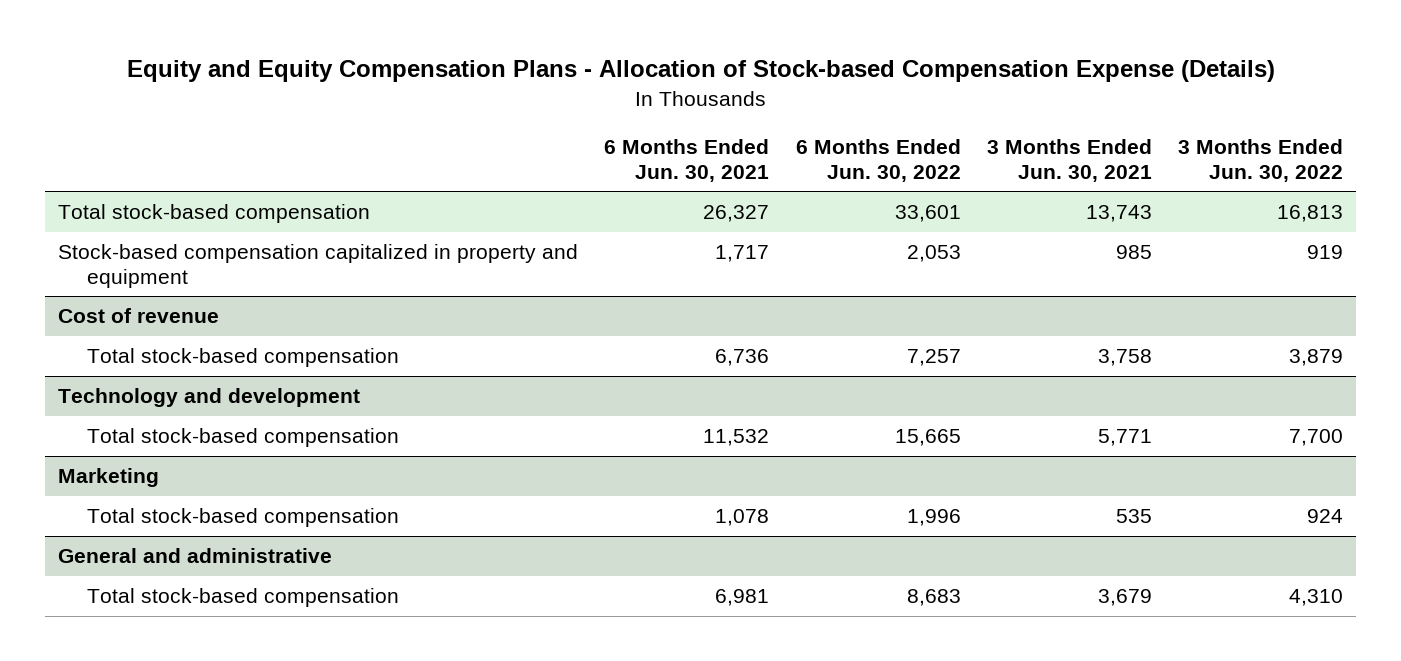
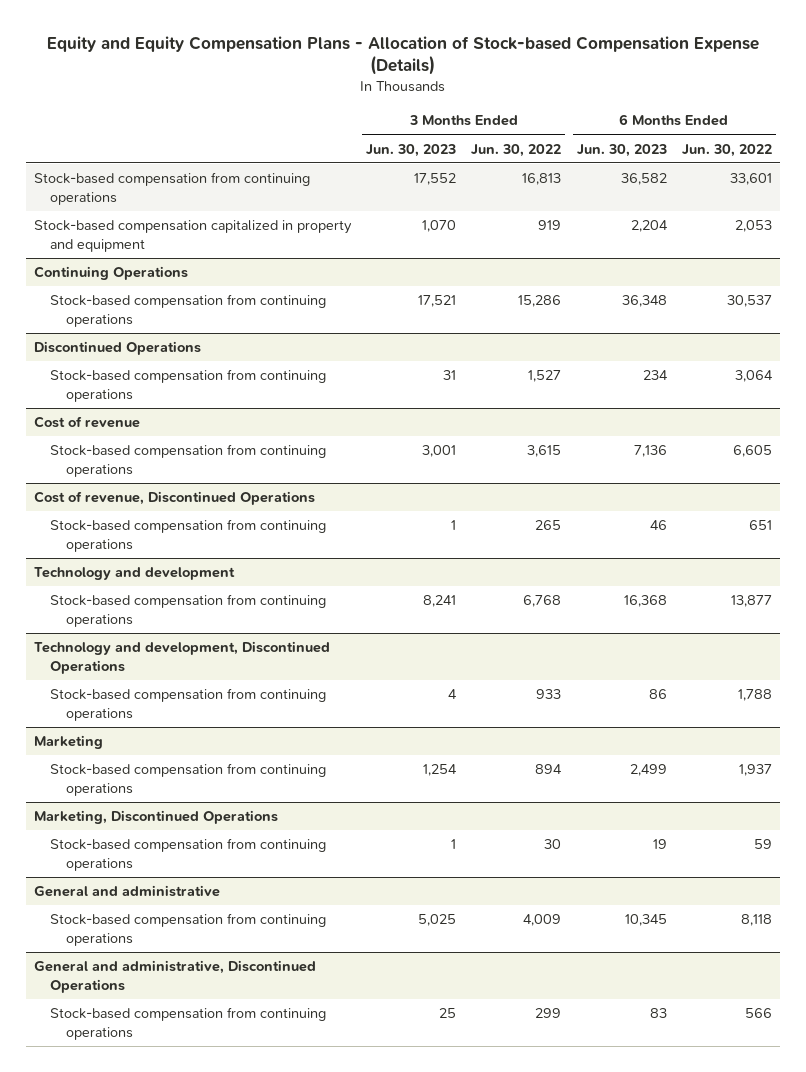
- | 6 Months Ended Jun. 30, 2021 | 6 Months Ended Jun. 30, 2022 | 3 Months Ended Jun. 30, 2021 | 3 Months Ended Jun. 30, 2022
+ | 3 Months Ended Jun. 30, 2023 | 3 Months Ended Jun. 30, 2022 | 6 Months Ended Jun. 30, 2023 | 6 Months Ended Jun. 30, 2022
- Total stock-based compensation | 26,327 | 33,601 | 13,743 | 16,813
+ Stock-based compensation from continuing operations | 17,552 | 16,813 | 36,582 | 33,601
+ Continuing Operations
+ Stock-based compensation from continuing operations | 17,521 | 15,286 | 36,348 | 30,537
+ Discontinued Operations
+ Stock-based compensation from continuing operations | 31 | 1,527 | 234 | 3,064
@ Cost of revenue
- Total stock-based compensation | 6,736 | 7,257 | 3,758 | 3,879
+ Stock-based compensation from continuing operations | 3,001 | 3,615 | 7,136 | 6,605
+ Cost of revenue, Discontinued Operations
+ Stock-based compensation from continuing operations | 1 | 265 | 46 | 651
@ Technology and development
- Total stock-based compensation | 11,532 | 15,665 | 5,771 | 7,700
+ Stock-based compensation from continuing operations | 8,241 | 6,768 | 16,368 | 13,877
+ Technology and development, Discontinued Operations
+ Stock-based compensation from continuing operations | 4 | 933 | 86 | 1,788
@ Marketing
- Total stock-based compensation | 1,078 | 1,996 | 535 | 924
+ Stock-based compensation from continuing operations | 1,254 | 894 | 2,499 | 1,937
+ Marketing, Discontinued Operations
+ Stock-based compensation from continuing operations | 1 | 30 | 19 | 59
@ General and administrative
- Total stock-based compensation | 6,981 | 8,683 | 3,679 | 4,310
+ Stock-based compensation from continuing operations | 5,025 | 4,009 | 10,345 | 8,118
+ General and administrative, Discontinued Operations
+ Stock-based compensation from continuing operations | 25 | 299 | 83 | 566

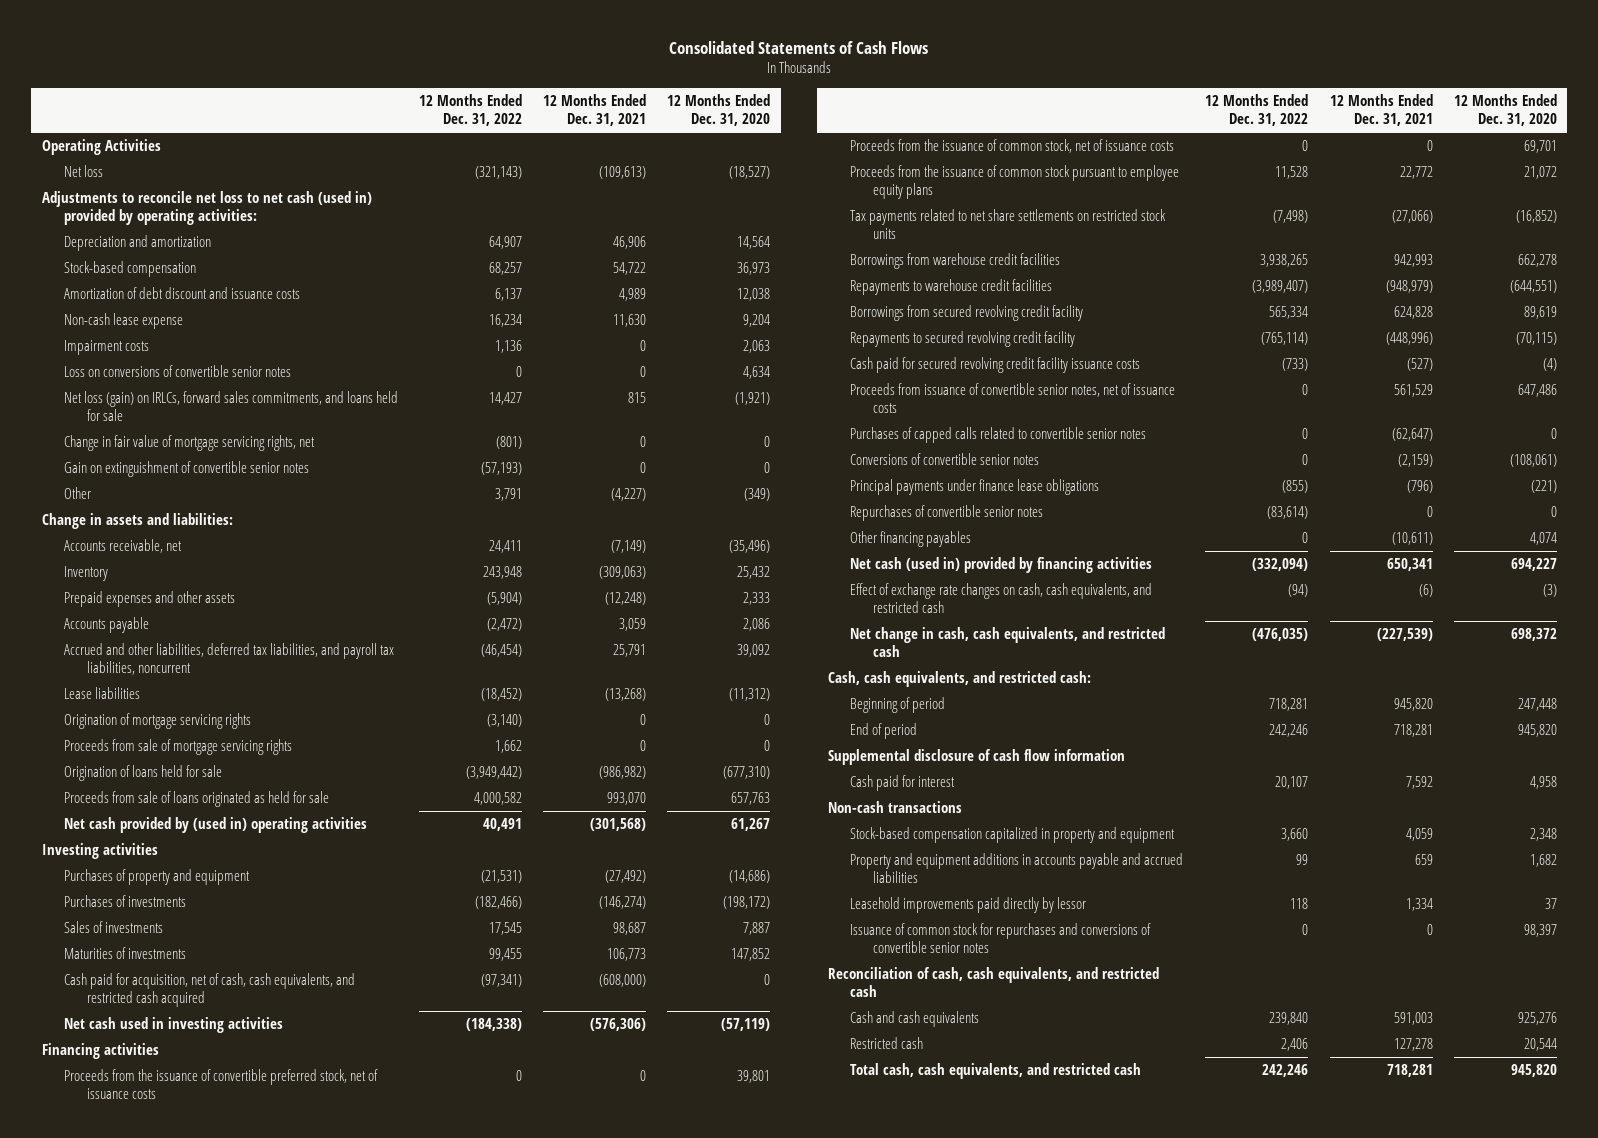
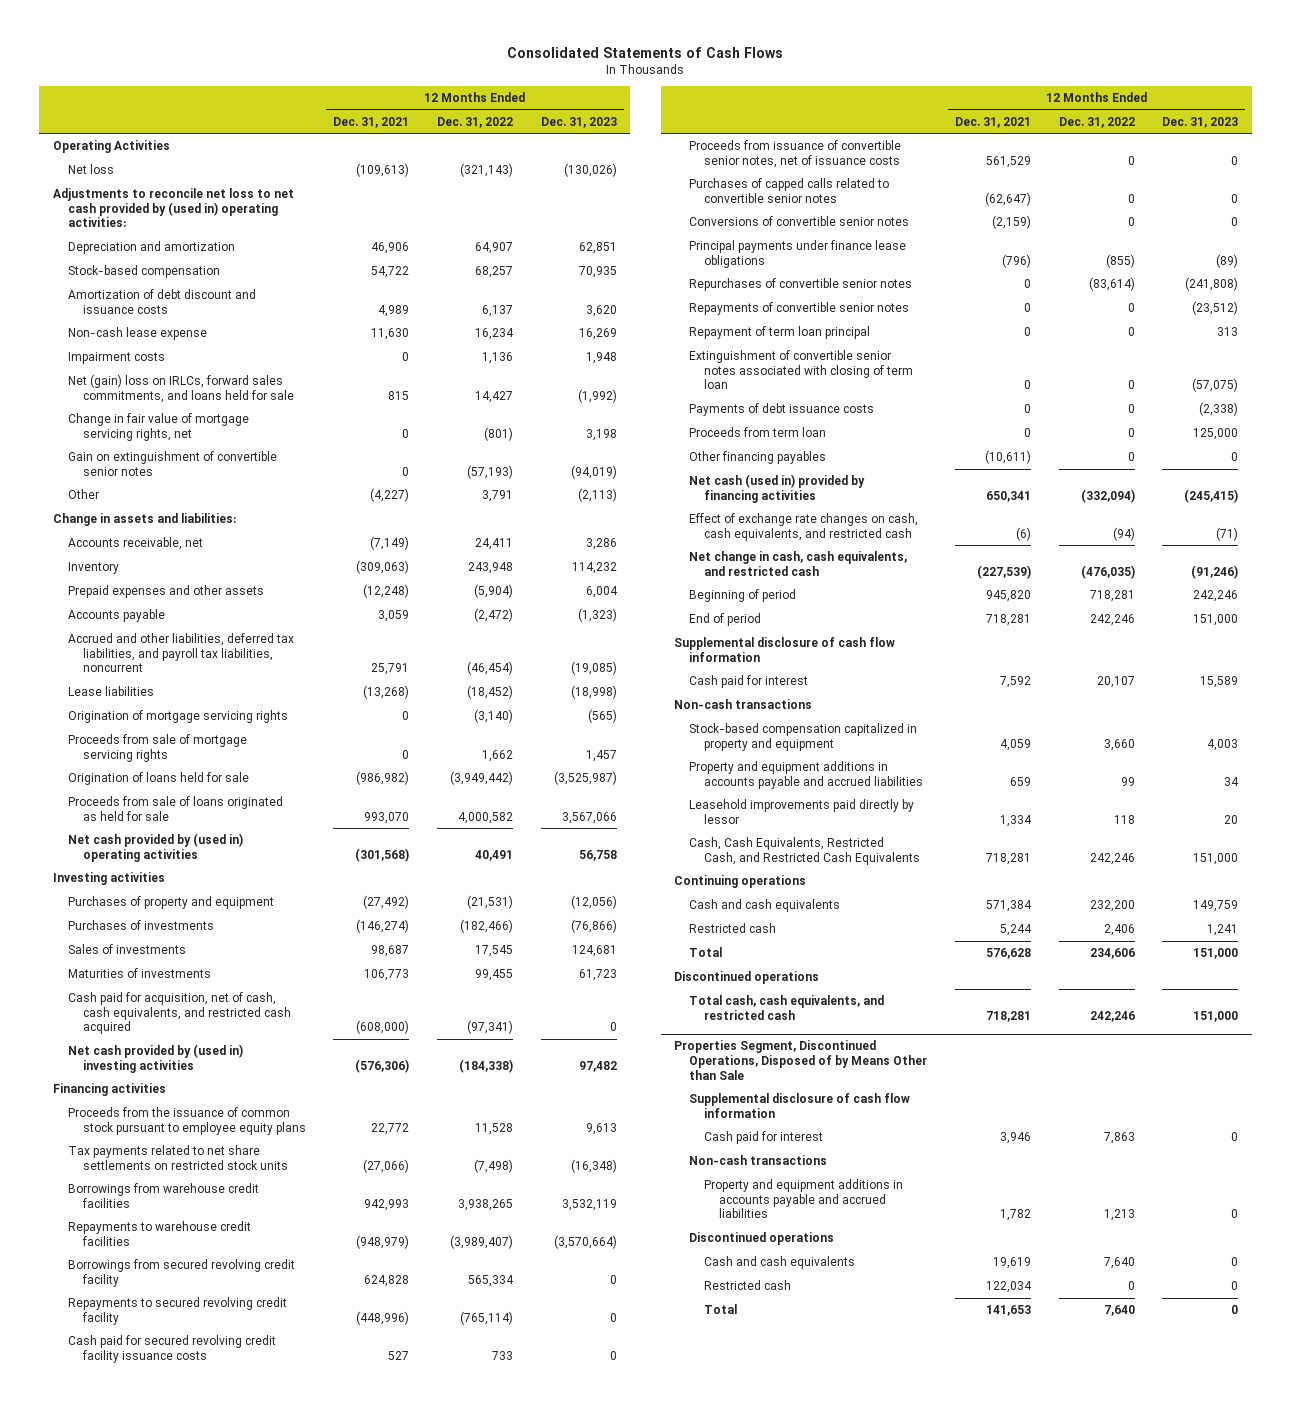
- | 12 Months Ended Dec. 31, 2022 | 12 Months Ended Dec. 31, 2021 | 12 Months Ended Dec. 31, 2020
+ | 12 Months Ended Dec. 31, 2021 | 12 Months Ended Dec. 31, 2022 | 12 Months Ended Dec. 31, 2023
- Adjustments to reconcile net loss to net cash (used in) provided by operating activities:
+ Adjustments to reconcile net loss to net cash provided by (used in) operating activities:
- Loss on conversions of convertible senior notes | 0 | 0 | 4,634
- Net loss (gain) on IRLCs, forward sales commitments, and loans held for sale | 14,427 | 815 | (1,921)
+ Net (gain) loss on IRLCs, forward sales commitments, and loans held for sale | 815 | 14,427 | (1,992)
- Net cash used in investing activities | (184,338) | (576,306) | (57,119)
+ Net cash provided by (used in) investing activities | (576,306) | (184,338) | 97,482
- Proceeds from the issuance of convertible preferred stock, net of issuance costs | 0 | 0 | 39,801
- Proceeds from the issuance of common stock, net of issuance costs | 0 | 0 | 69,701
- Cash paid for secured revolving credit facility issuance costs | (733) | (527) | (4)
+ Cash paid for secured revolving credit facility issuance costs | 527 | 733 | 0
+ Repayments of convertible senior notes | 0 | 0 | (23,512)
+ Repayment of term loan principal | 0 | 0 | 313
+ Extinguishment of convertible senior notes associated with closing of term loan | 0 | 0 | (57,075)
+ Payments of debt issuance costs | 0 | 0 | (2,338)
+ Proceeds from term loan | 0 | 0 | 125,000
- Cash, cash equivalents, and restricted cash:
- Issuance of common stock for repurchases and conversions of convertible senior notes | 0 | 0 | 98,397
- Reconciliation of cash, cash equivalents, and restricted cash
- Cash and cash equivalents | 239,840 | 591,003 | 925,276
- Restricted cash | 2,406 | 127,278 | 20,544
+ Cash, Cash Equivalents, Restricted Cash, and Restricted Cash Equivalents | 718,281 | 242,246 | 151,000
+ Continuing operations
+ Cash and cash equivalents | 571,384 | 232,200 | 149,759
+ Restricted cash | 5,244 | 2,406 | 1,241
+ Total | 576,628 | 234,606 | 151,000
+ Discontinued operations
+ Properties Segment, Discontinued Operations, Disposed of by Means Other than Sale
+ Supplemental disclosure of cash flow information
+ Cash paid for interest | 3,946 | 7,863 | 0
+ Non-cash transactions
+ Property and equipment additions in accounts payable and accrued liabilities | 1,782 | 1,213 | 0
+ Discontinued operations
+ Cash and cash equivalents | 19,619 | 7,640 | 0
+ Restricted cash | 122,034 | 0 | 0
+ Total | 141,653 | 7,640 | 0

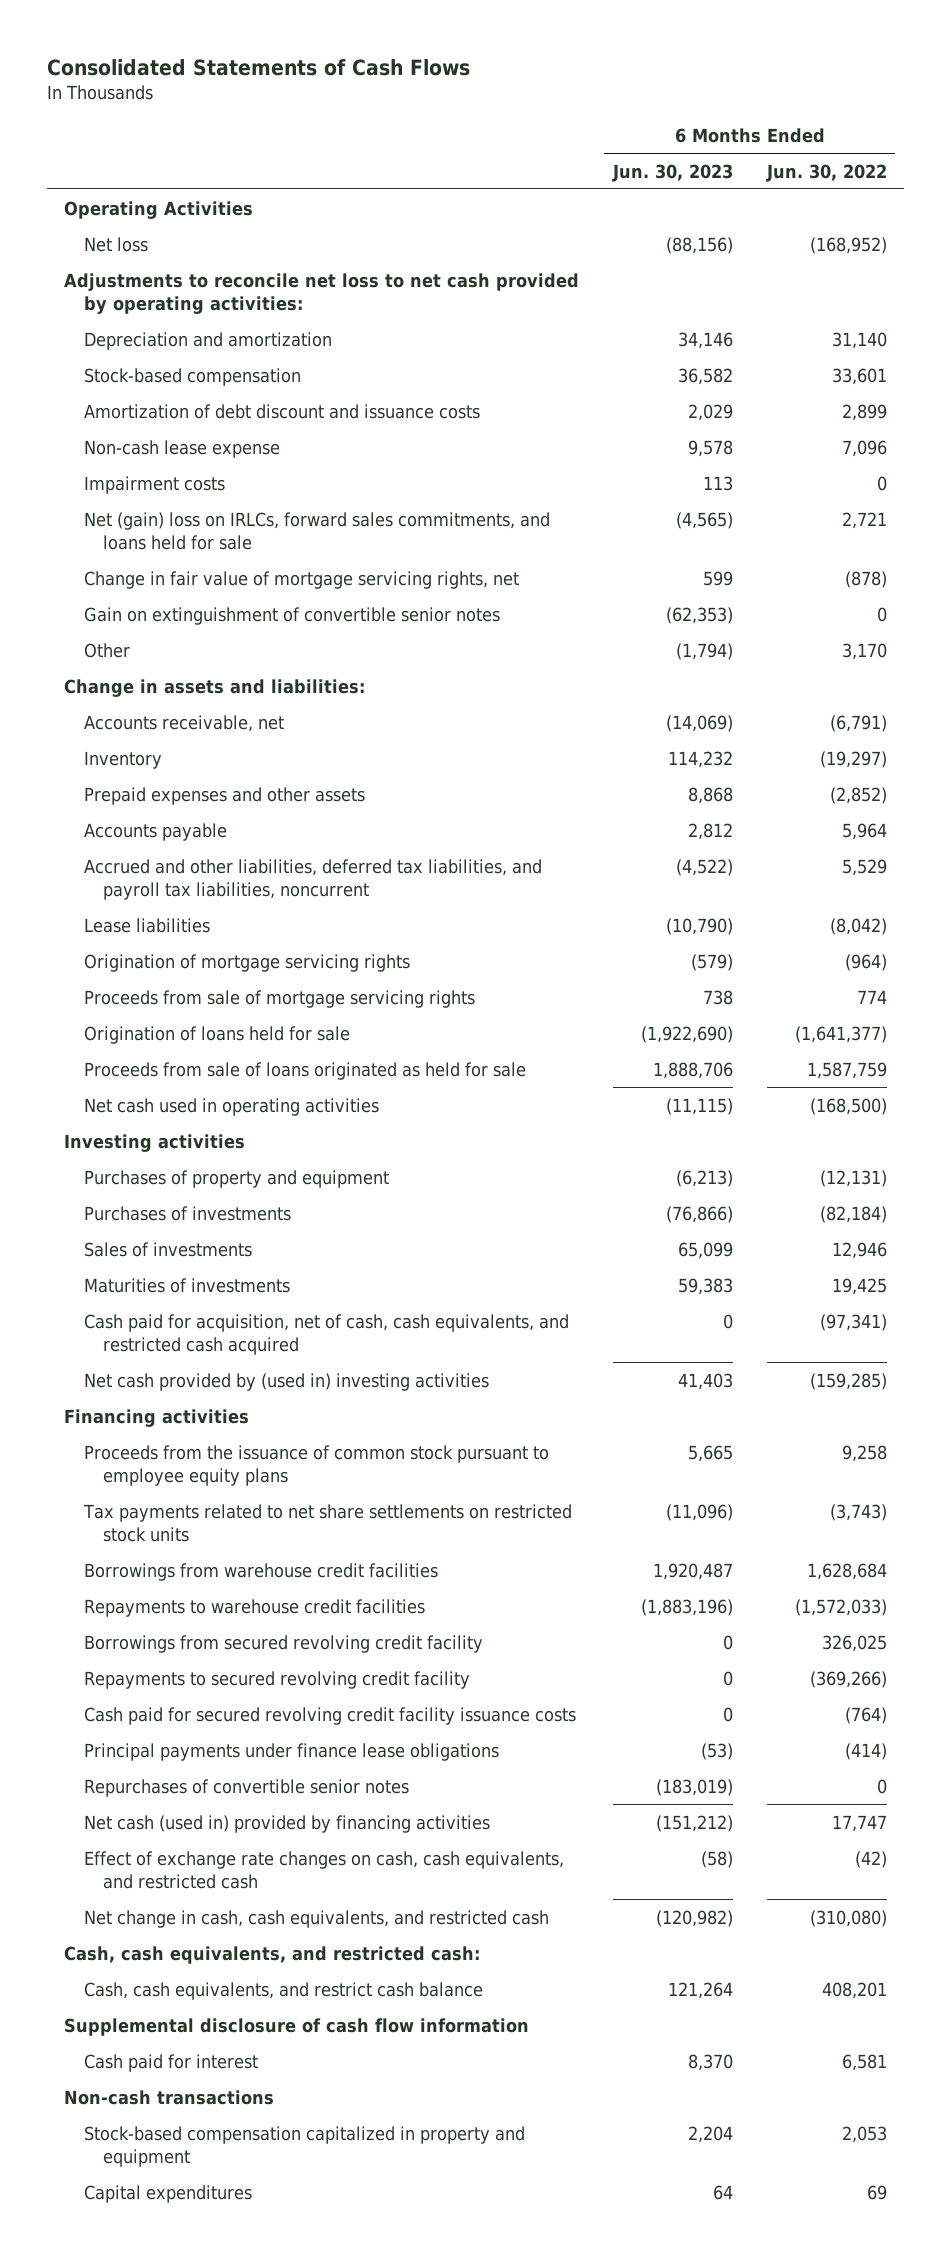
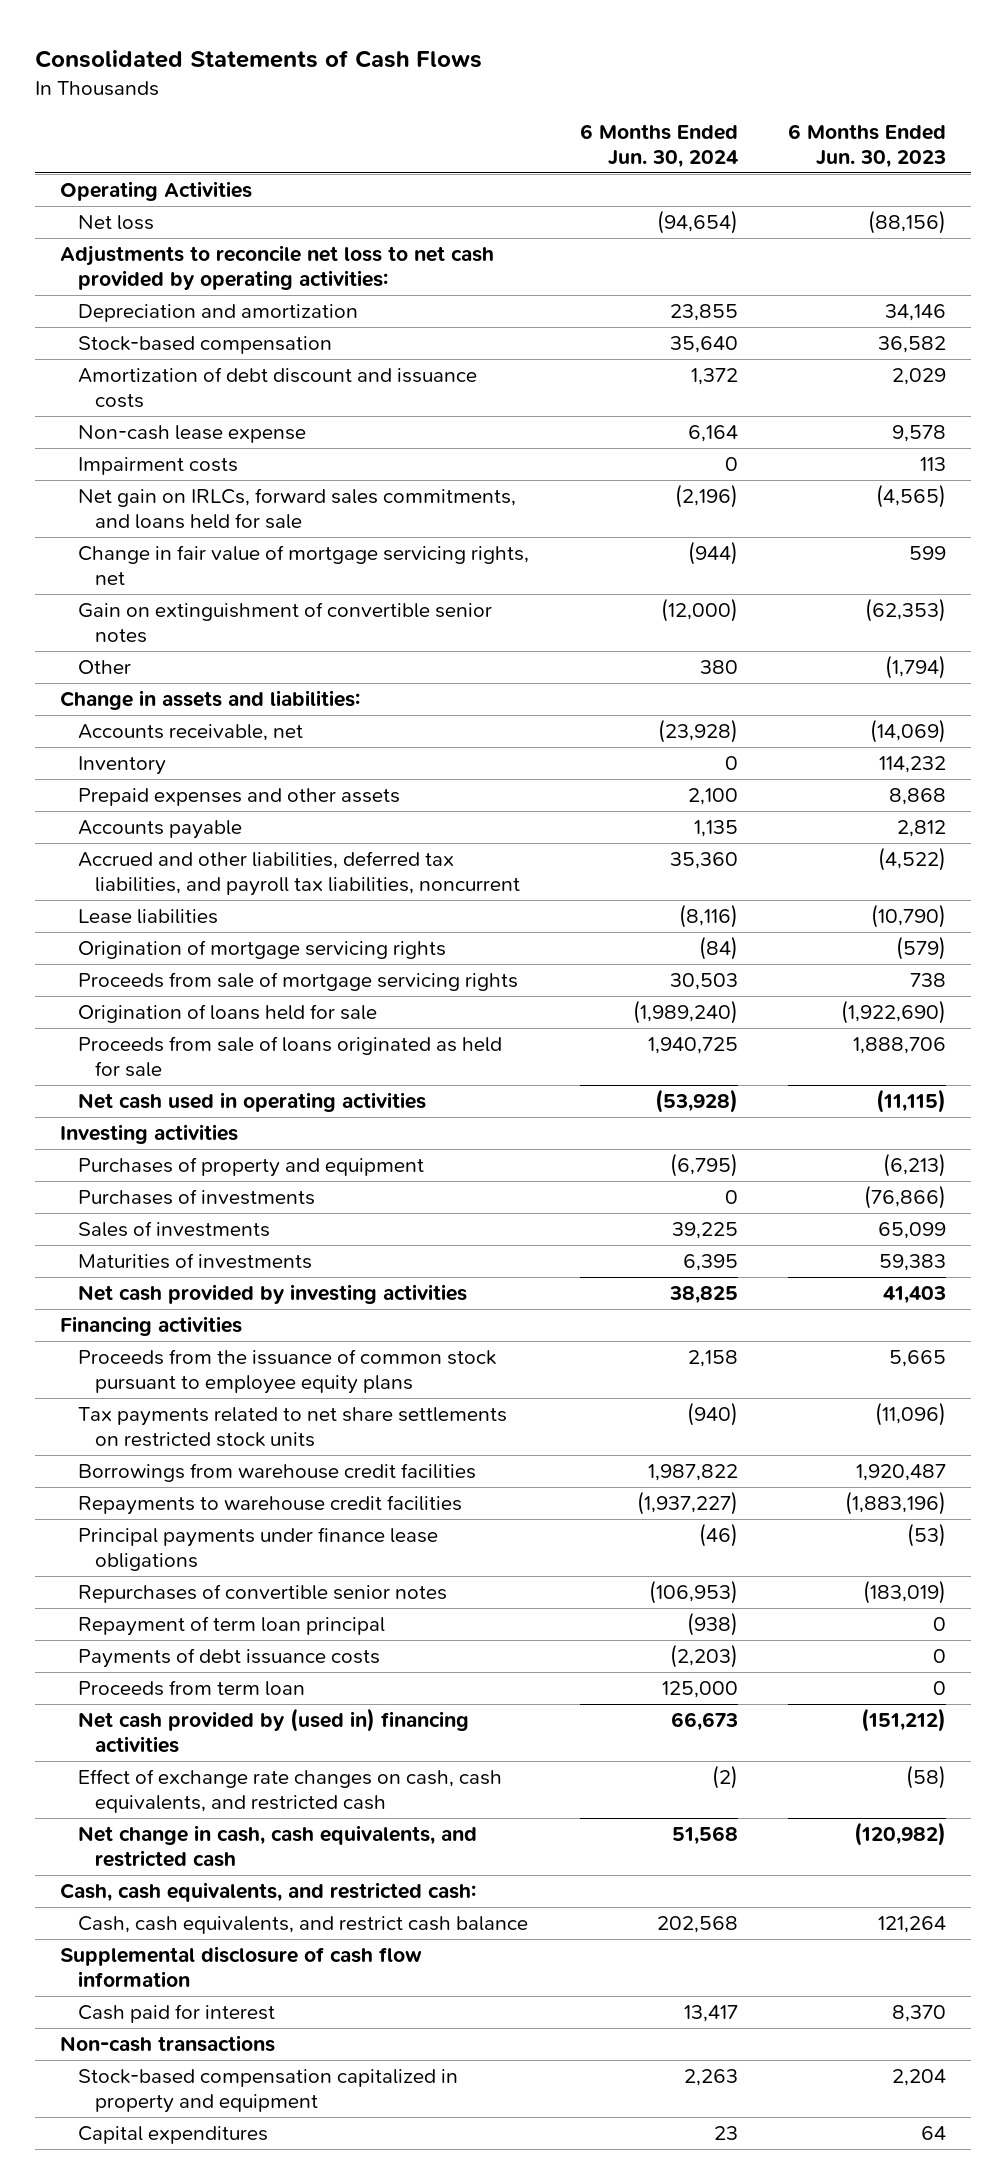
- | 6 Months Ended Jun. 30, 2023 | 6 Months Ended Jun. 30, 2022
+ | 6 Months Ended Jun. 30, 2024 | 6 Months Ended Jun. 30, 2023
- Net (gain) loss on IRLCs, forward sales commitments, and loans held for sale | (4,565) | 2,721
+ Net gain on IRLCs, forward sales commitments, and loans held for sale | (2,196) | (4,565)
- Cash paid for acquisition, net of cash, cash equivalents, and restricted cash acquired | 0 | (97,341)
- Net cash provided by (used in) investing activities | 41,403 | (159,285)
+ Net cash provided by investing activities | 38,825 | 41,403
- Borrowings from secured revolving credit facility | 0 | 326,025
- Repayments to secured revolving credit facility | 0 | (369,266)
- Cash paid for secured revolving credit facility issuance costs | 0 | (764)
- Net cash (used in) provided by financing activities | (151,212) | 17,747
+ Repayment of term loan principal | (938) | 0
+ Payments of debt issuance costs | (2,203) | 0
+ Proceeds from term loan | 125,000 | 0
+ Net cash provided by (used in) financing activities | 66,673 | (151,212)

